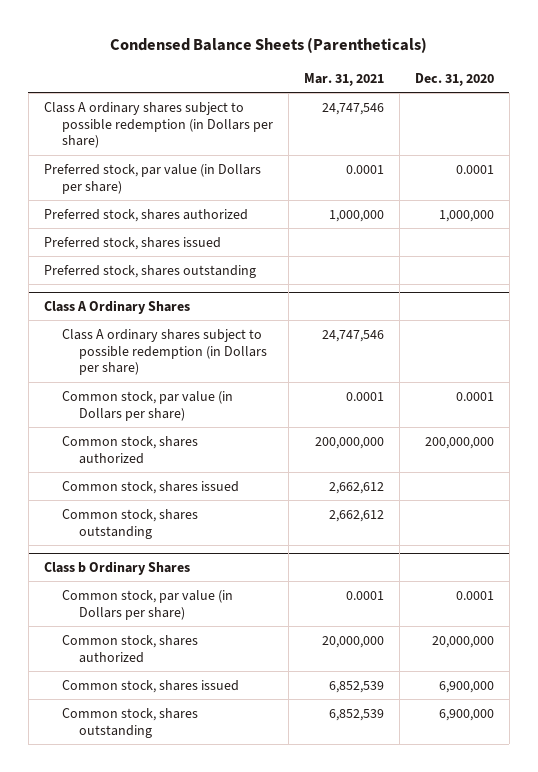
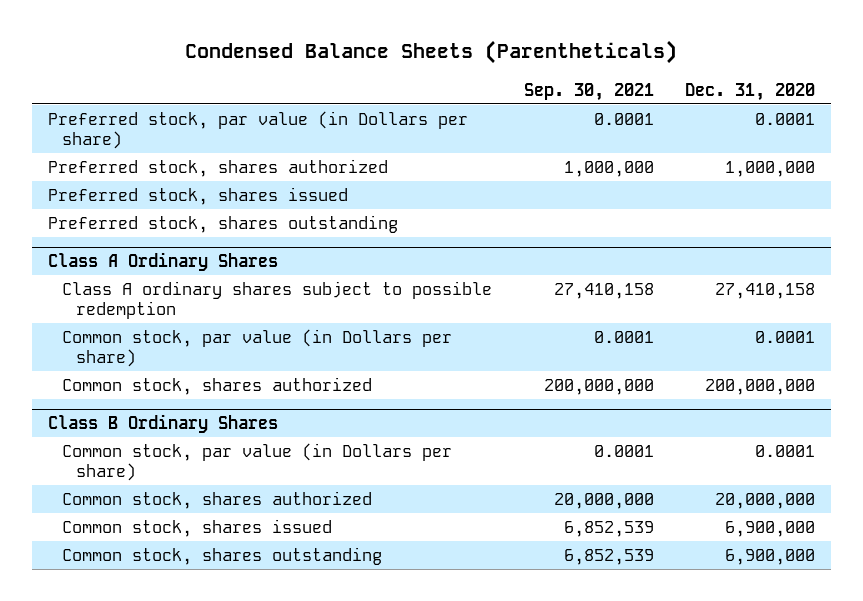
- | Mar. 31, 2021 | Dec. 31, 2020
+ | Sep. 30, 2021 | Dec. 31, 2020
- Class A ordinary shares subject to possible redemption (in Dollars per share) | 24,747,546 |
@ Class A Ordinary Shares
- Class A ordinary shares subject to possible redemption (in Dollars per share) | 24,747,546 |
+ Class A ordinary shares subject to possible redemption | 27,410,158 | 27,410,158
- Common stock, shares issued | 2,662,612 |
- Common stock, shares outstanding | 2,662,612 |
- Class b Ordinary Shares
+ Class B Ordinary Shares

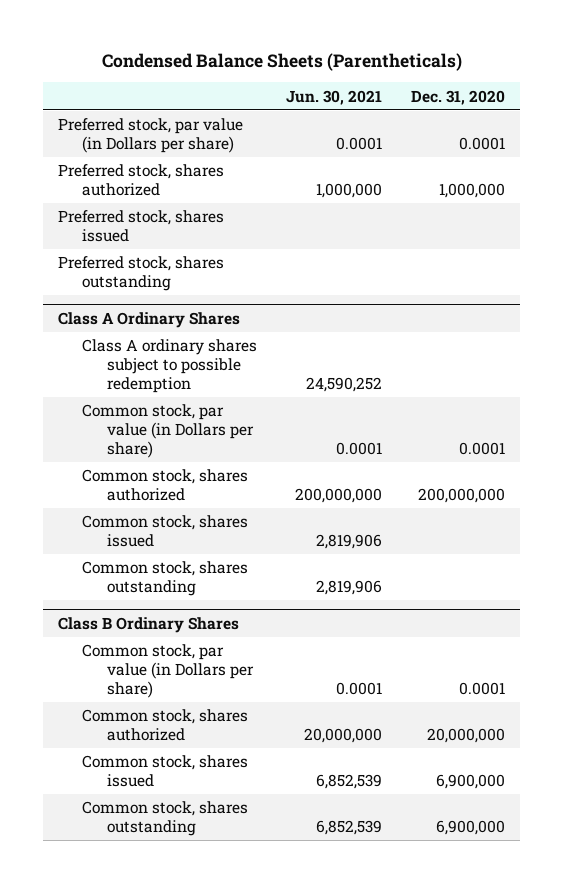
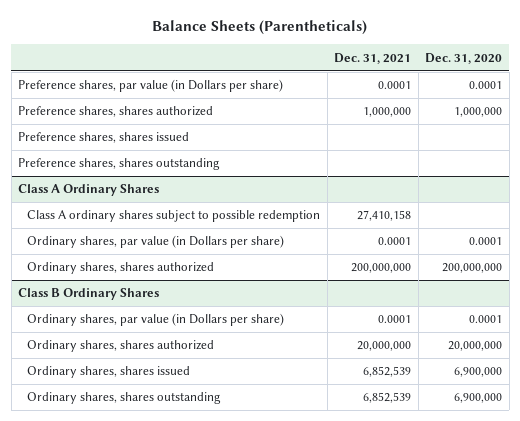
- Condensed Balance Sheets (Parentheticals)
+ Balance Sheets (Parentheticals)
- | Jun. 30, 2021 | Dec. 31, 2020
+ | Dec. 31, 2021 | Dec. 31, 2020
- Preferred stock, par value (in Dollars per share) | 0.0001 | 0.0001
- Preferred stock, shares authorized | 1,000,000 | 1,000,000
- Preferred stock, shares issued
- Preferred stock, shares outstanding
+ Preference shares, par value (in Dollars per share) | 0.0001 | 0.0001
+ Preference shares, shares authorized | 1,000,000 | 1,000,000
+ Preference shares, shares issued
+ Preference shares, shares outstanding
@ Class A Ordinary Shares
- Common stock, par value (in Dollars per share) | 0.0001 | 0.0001
- Common stock, shares authorized | 200,000,000 | 200,000,000
- Common stock, shares issued | 2,819,906 |
- Common stock, shares outstanding | 2,819,906 |
+ Ordinary shares, par value (in Dollars per share) | 0.0001 | 0.0001
+ Ordinary shares, shares authorized | 200,000,000 | 200,000,000
@ Class B Ordinary Shares
- Common stock, par value (in Dollars per share) | 0.0001 | 0.0001
- Common stock, shares authorized | 20,000,000 | 20,000,000
- Common stock, shares issued | 6,852,539 | 6,900,000
- Common stock, shares outstanding | 6,852,539 | 6,900,000
+ Ordinary shares, par value (in Dollars per share) | 0.0001 | 0.0001
+ Ordinary shares, shares authorized | 20,000,000 | 20,000,000
+ Ordinary shares, shares issued | 6,852,539 | 6,900,000
+ Ordinary shares, shares outstanding | 6,852,539 | 6,900,000

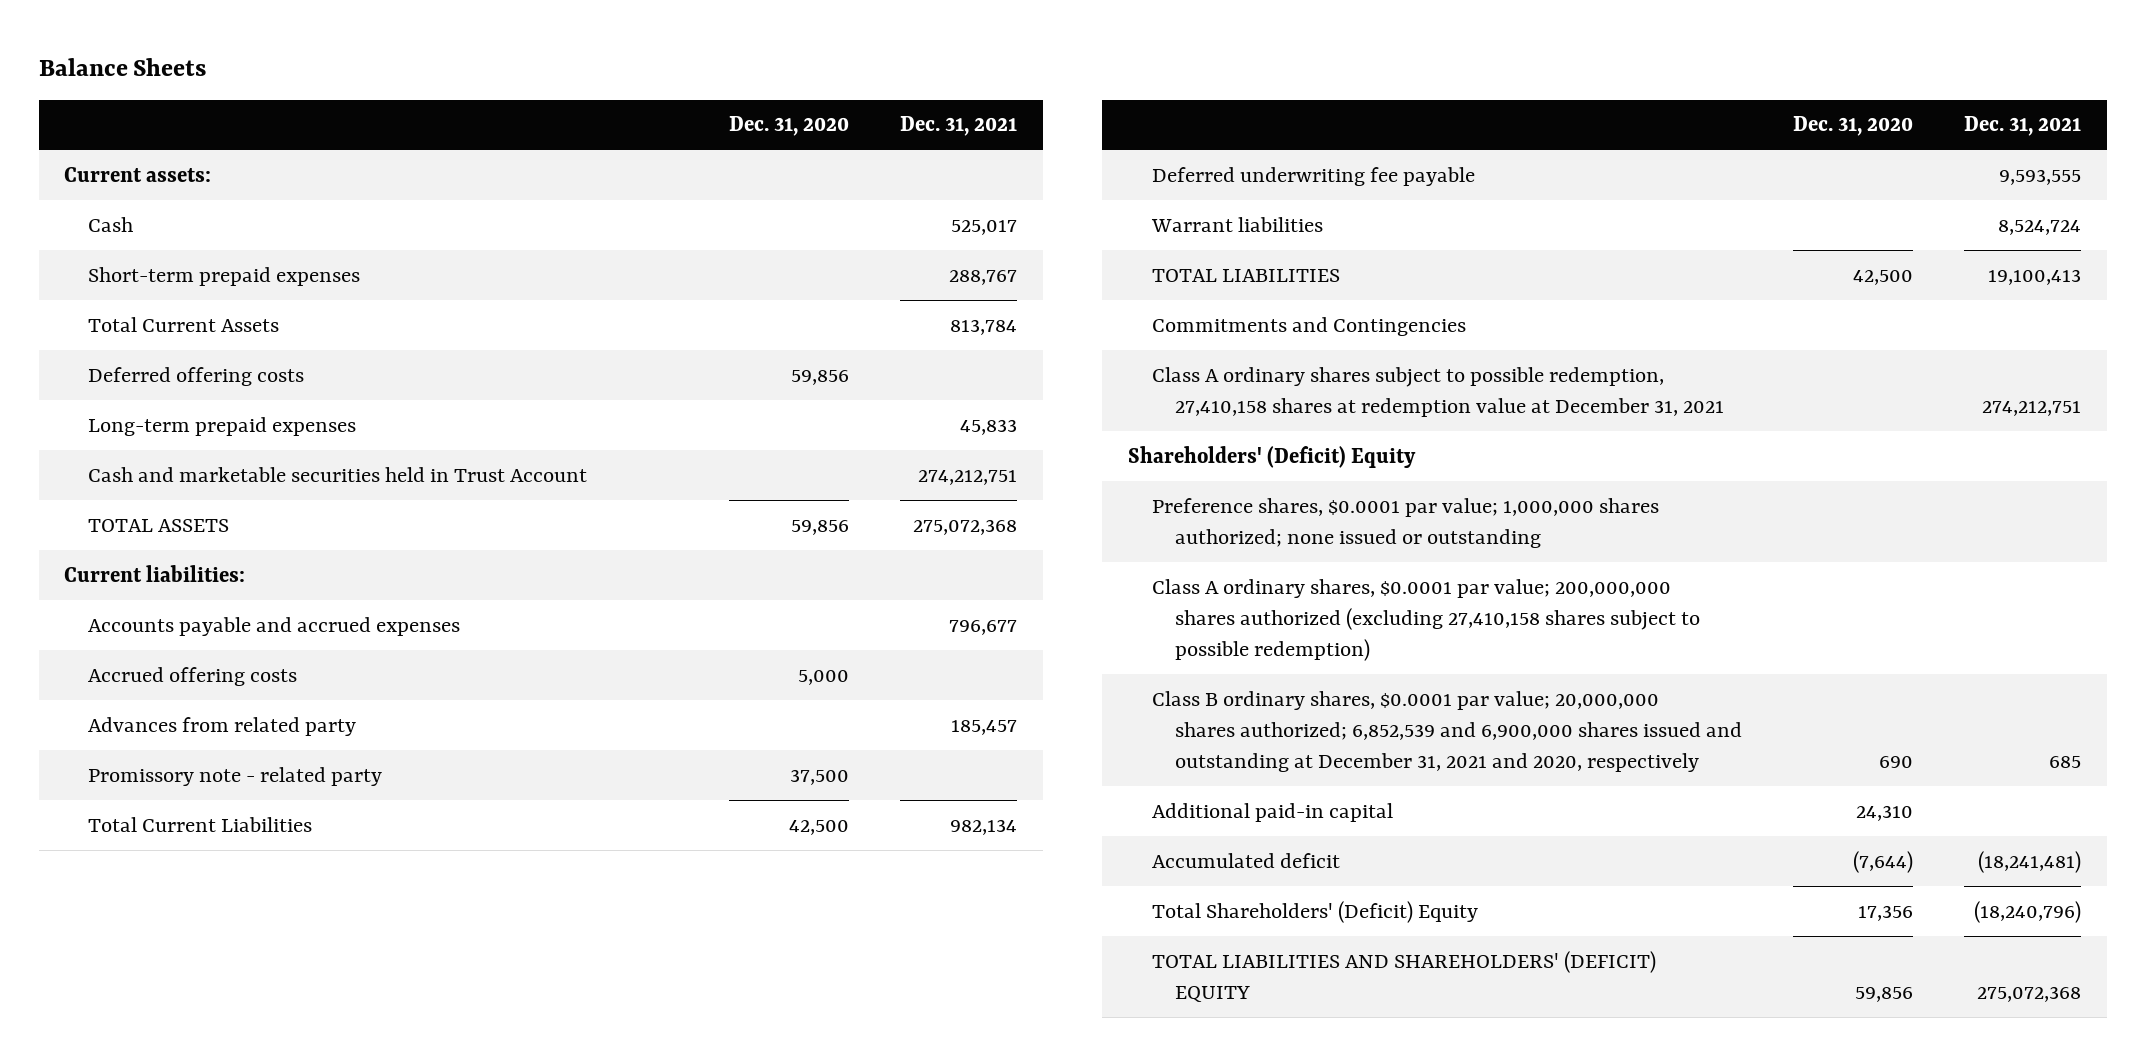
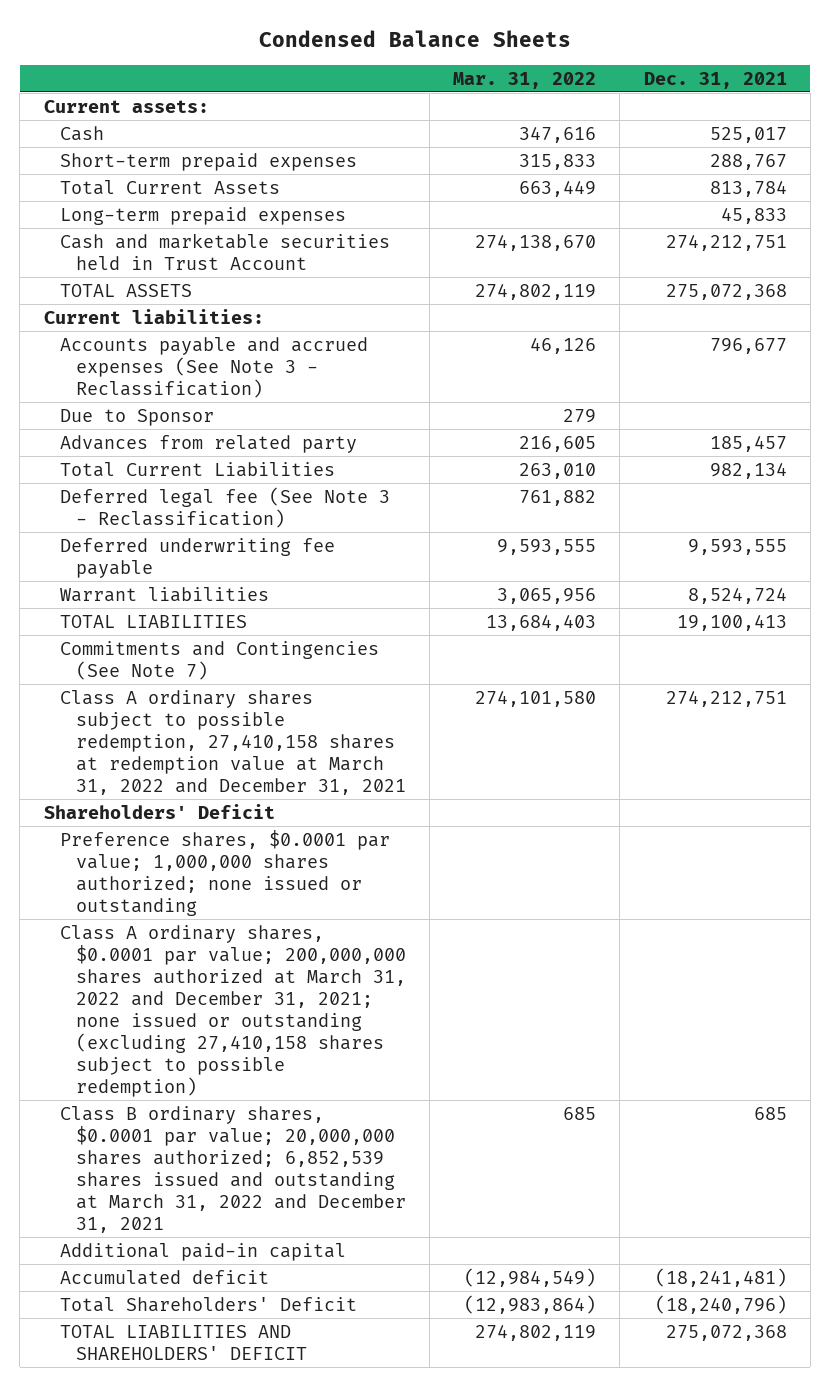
- Balance Sheets
+ Condensed Balance Sheets
- | Dec. 31, 2020 | Dec. 31, 2021
+ | Mar. 31, 2022 | Dec. 31, 2021
- Deferred offering costs | 59,856 |
- Accounts payable and accrued expenses | | 796,677
- Accrued offering costs | 5,000 |
+ Accounts payable and accrued expenses (See Note 3 - Reclassification) | 46,126 | 796,677
+ Due to Sponsor | 279 |
- Promissory note - related party | 37,500 |
+ Deferred legal fee (See Note 3 - Reclassification) | 761,882 |
- Commitments and Contingencies
- Class A ordinary shares subject to possible redemption, 27,410,158 shares at redemption value at December 31, 2021 | | 274,212,751
- Shareholders' (Deficit) Equity
+ Commitments and Contingencies (See Note 7)
+ Class A ordinary shares subject to possible redemption, 27,410,158 shares at redemption value at March 31, 2022 and December 31, 2021 | 274,101,580 | 274,212,751
+ Shareholders' Deficit
- Class A ordinary shares, $0.0001 par value; 200,000,000 shares authorized (excluding 27,410,158 shares subject to possible redemption)
- Class B ordinary shares, $0.0001 par value; 20,000,000 shares authorized; 6,852,539 and 6,900,000 shares issued and outstanding at December 31, 2021 and 2020, respectively | 690 | 685
+ Class A ordinary shares, $0.0001 par value; 200,000,000 shares authorized at March 31, 2022 and December 31, 2021; none issued or outstanding (excluding 27,410,158 shares subject to possible redemption)
+ Class B ordinary shares, $0.0001 par value; 20,000,000 shares authorized; 6,852,539 shares issued and outstanding at March 31, 2022 and December 31, 2021 | 685 | 685
- Total Shareholders' (Deficit) Equity | 17,356 | (18,240,796)
- TOTAL LIABILITIES AND SHAREHOLDERS' (DEFICIT) EQUITY | 59,856 | 275,072,368
+ Total Shareholders' Deficit | (12,983,864) | (18,240,796)
+ TOTAL LIABILITIES AND SHAREHOLDERS' DEFICIT | 274,802,119 | 275,072,368

